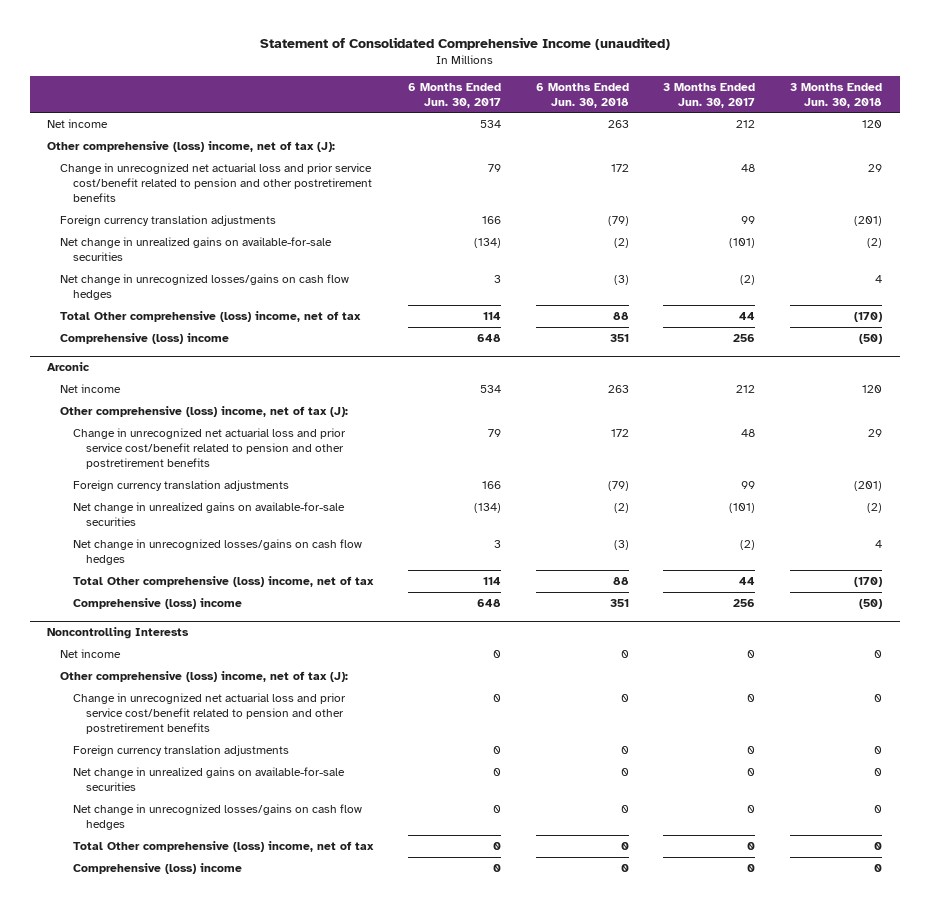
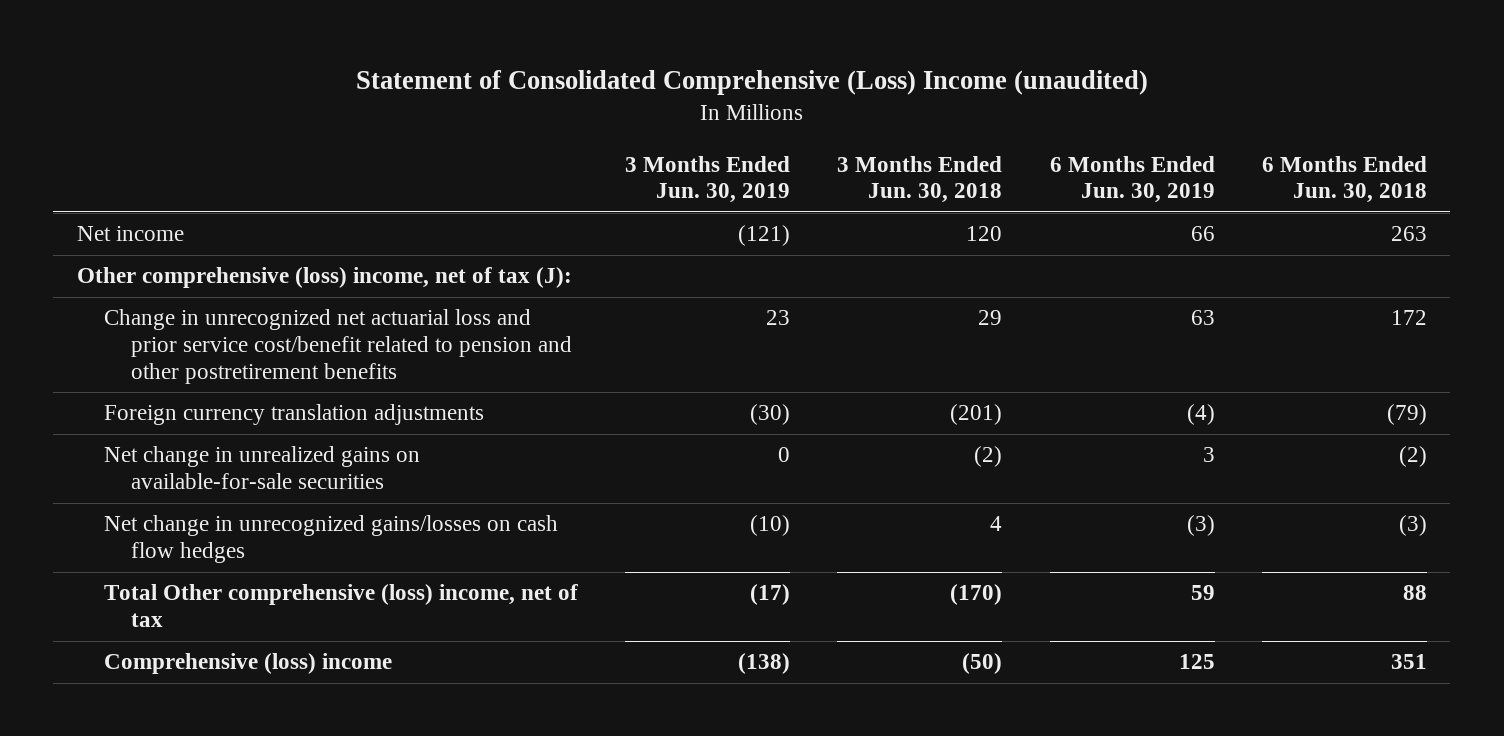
- Statement of Consolidated Comprehensive Income (unaudited)
+ Statement of Consolidated Comprehensive (Loss) Income (unaudited)
- | 6 Months Ended Jun. 30, 2017 | 6 Months Ended Jun. 30, 2018 | 3 Months Ended Jun. 30, 2017 | 3 Months Ended Jun. 30, 2018
+ | 3 Months Ended Jun. 30, 2019 | 3 Months Ended Jun. 30, 2018 | 6 Months Ended Jun. 30, 2019 | 6 Months Ended Jun. 30, 2018
- Net change in unrecognized losses/gains on cash flow hedges | 3 | (3) | (2) | 4
- Total Other comprehensive (loss) income, net of tax | 114 | 88 | 44 | (170)
- Comprehensive (loss) income | 648 | 351 | 256 | (50)
- Arconic
- Net income | 534 | 263 | 212 | 120
- Other comprehensive (loss) income, net of tax (J):
- Change in unrecognized net actuarial loss and prior service cost/benefit related to pension and other postretirement benefits | 79 | 172 | 48 | 29
- Foreign currency translation adjustments | 166 | (79) | 99 | (201)
- Net change in unrealized gains on available-for-sale securities | (134) | (2) | (101) | (2)
- Net change in unrecognized losses/gains on cash flow hedges | 3 | (3) | (2) | 4
+ Net change in unrecognized gains/losses on cash flow hedges | (10) | 4 | (3) | (3)
- Noncontrolling Interests
- Net income | 0 | 0 | 0 | 0
- Other comprehensive (loss) income, net of tax (J):
- Change in unrecognized net actuarial loss and prior service cost/benefit related to pension and other postretirement benefits | 0 | 0 | 0 | 0
- Foreign currency translation adjustments | 0 | 0 | 0 | 0
- Net change in unrealized gains on available-for-sale securities | 0 | 0 | 0 | 0
- Net change in unrecognized losses/gains on cash flow hedges | 0 | 0 | 0 | 0
- Total Other comprehensive (loss) income, net of tax | 0 | 0 | 0 | 0
- Comprehensive (loss) income | 0 | 0 | 0 | 0

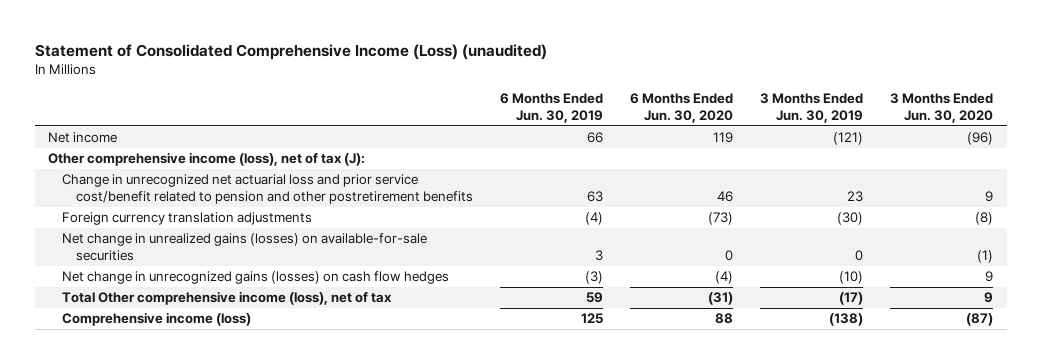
- Statement of Consolidated Comprehensive (Loss) Income (unaudited)
+ Statement of Consolidated Comprehensive Income (Loss) (unaudited)
- | 3 Months Ended Jun. 30, 2019 | 3 Months Ended Jun. 30, 2018 | 6 Months Ended Jun. 30, 2019 | 6 Months Ended Jun. 30, 2018
+ | 6 Months Ended Jun. 30, 2019 | 6 Months Ended Jun. 30, 2020 | 3 Months Ended Jun. 30, 2019 | 3 Months Ended Jun. 30, 2020
- Other comprehensive (loss) income, net of tax (J):
+ Other comprehensive income (loss), net of tax (J):
- Net change in unrealized gains on available-for-sale securities | 0 | (2) | 3 | (2)
- Net change in unrecognized gains/losses on cash flow hedges | (10) | 4 | (3) | (3)
- Total Other comprehensive (loss) income, net of tax | (17) | (170) | 59 | 88
- Comprehensive (loss) income | (138) | (50) | 125 | 351
+ Net change in unrealized gains (losses) on available-for-sale securities | 3 | 0 | 0 | (1)
+ Net change in unrecognized gains (losses) on cash flow hedges | (3) | (4) | (10) | 9
+ Total Other comprehensive income (loss), net of tax | 59 | (31) | (17) | 9
+ Comprehensive income (loss) | 125 | 88 | (138) | (87)

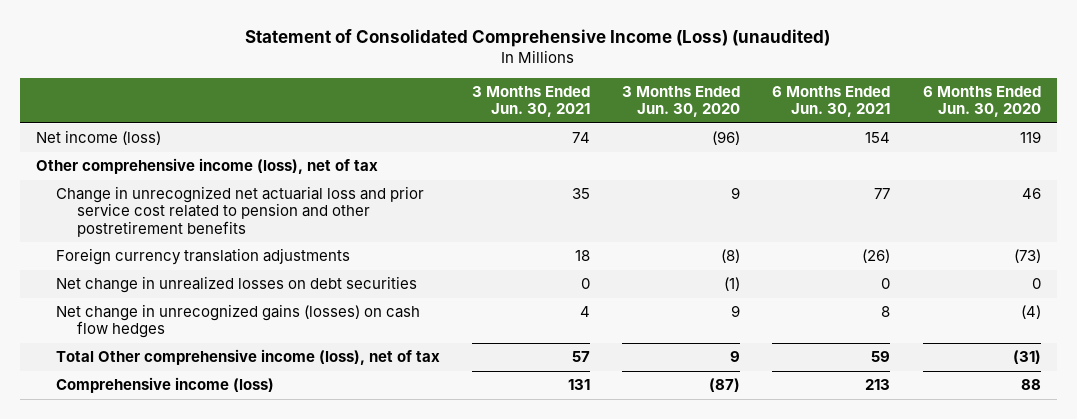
- | 6 Months Ended Jun. 30, 2019 | 6 Months Ended Jun. 30, 2020 | 3 Months Ended Jun. 30, 2019 | 3 Months Ended Jun. 30, 2020
+ | 3 Months Ended Jun. 30, 2021 | 3 Months Ended Jun. 30, 2020 | 6 Months Ended Jun. 30, 2021 | 6 Months Ended Jun. 30, 2020
- Net income | 66 | 119 | (121) | (96)
- Other comprehensive income (loss), net of tax (J):
- Change in unrecognized net actuarial loss and prior service cost/benefit related to pension and other postretirement benefits | 63 | 46 | 23 | 9
+ Net income (loss) | 74 | (96) | 154 | 119
+ Other comprehensive income (loss), net of tax
+ Change in unrecognized net actuarial loss and prior service cost related to pension and other postretirement benefits | 35 | 9 | 77 | 46
- Net change in unrealized gains (losses) on available-for-sale securities | 3 | 0 | 0 | (1)
+ Net change in unrealized losses on debt securities | 0 | (1) | 0 | 0

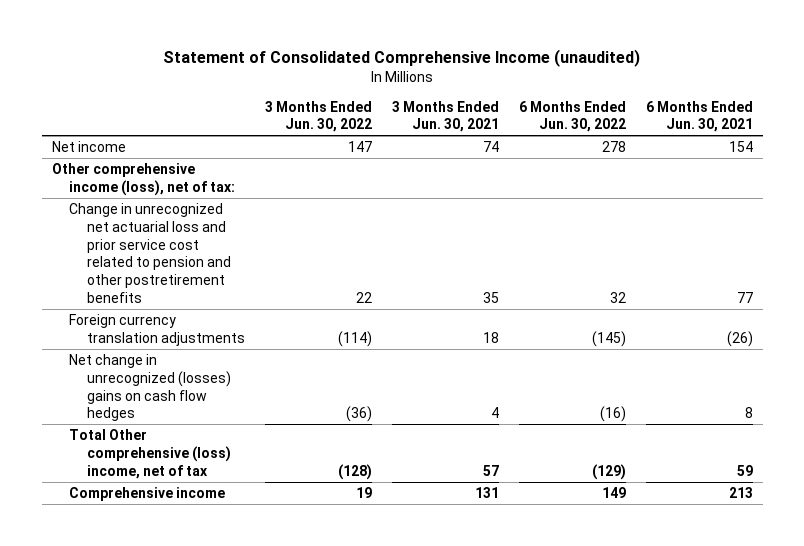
- Statement of Consolidated Comprehensive Income (Loss) (unaudited)
+ Statement of Consolidated Comprehensive Income (unaudited)
- | 3 Months Ended Jun. 30, 2021 | 3 Months Ended Jun. 30, 2020 | 6 Months Ended Jun. 30, 2021 | 6 Months Ended Jun. 30, 2020
+ | 3 Months Ended Jun. 30, 2022 | 3 Months Ended Jun. 30, 2021 | 6 Months Ended Jun. 30, 2022 | 6 Months Ended Jun. 30, 2021
- Net income (loss) | 74 | (96) | 154 | 119
- Other comprehensive income (loss), net of tax
+ Net income | 147 | 74 | 278 | 154
+ Other comprehensive income (loss), net of tax:
- Net change in unrealized losses on debt securities | 0 | (1) | 0 | 0
- Net change in unrecognized gains (losses) on cash flow hedges | 4 | 9 | 8 | (4)
- Total Other comprehensive income (loss), net of tax | 57 | 9 | 59 | (31)
- Comprehensive income (loss) | 131 | (87) | 213 | 88
+ Net change in unrecognized (losses) gains on cash flow hedges | (36) | 4 | (16) | 8
+ Total Other comprehensive (loss) income, net of tax | (128) | 57 | (129) | 59
+ Comprehensive income | 19 | 131 | 149 | 213

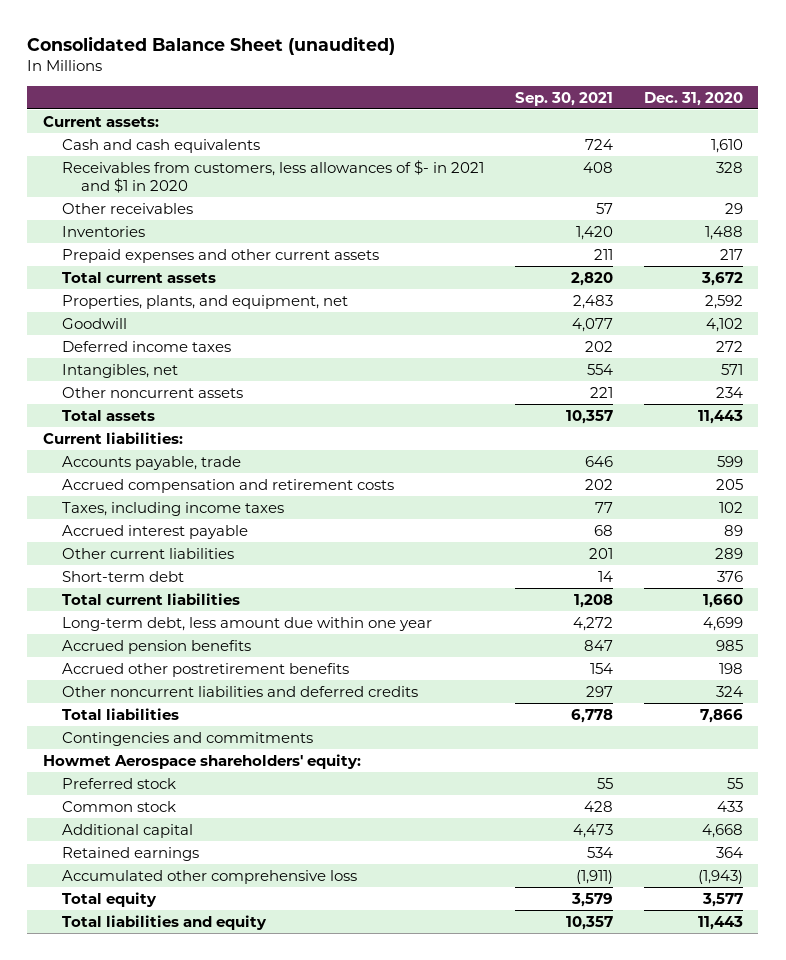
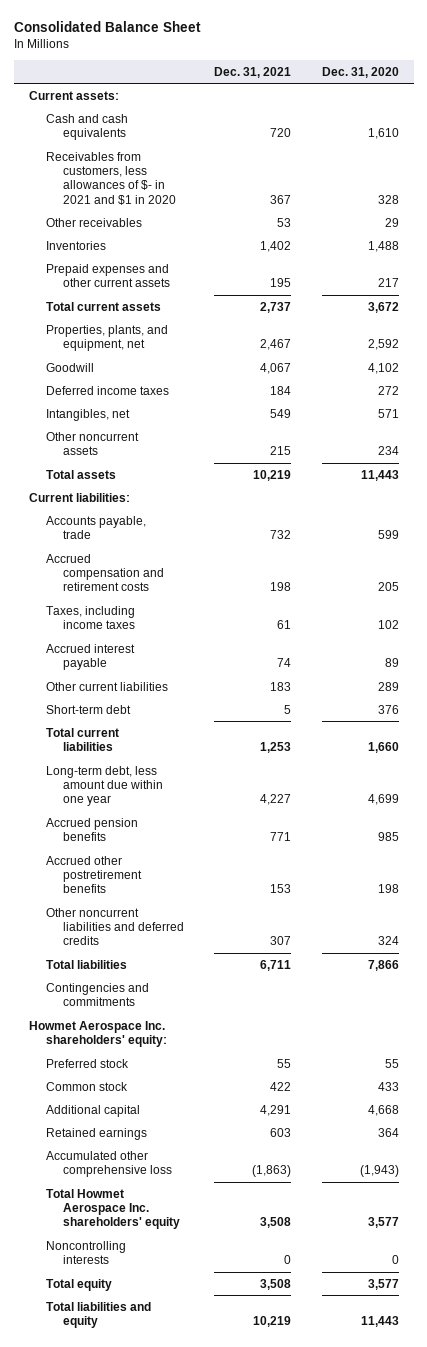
- Consolidated Balance Sheet (unaudited)
+ Consolidated Balance Sheet
- | Sep. 30, 2021 | Dec. 31, 2020
+ | Dec. 31, 2021 | Dec. 31, 2020
- Howmet Aerospace shareholders' equity:
+ Howmet Aerospace Inc. shareholders' equity:
+ Total Howmet Aerospace Inc. shareholders' equity | 3,508 | 3,577
+ Noncontrolling interests | 0 | 0

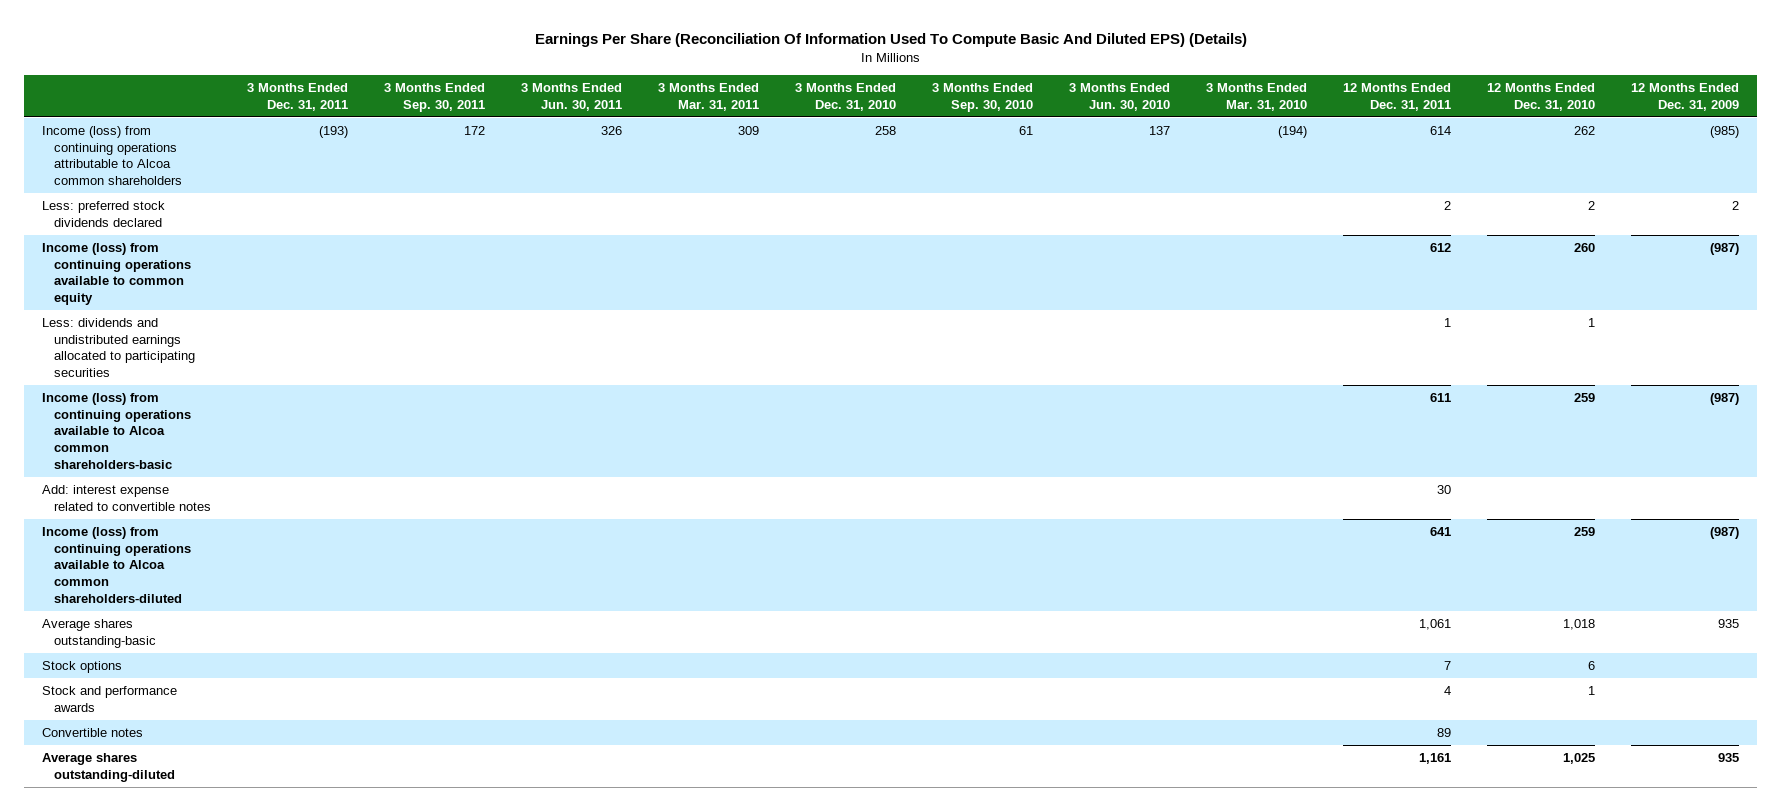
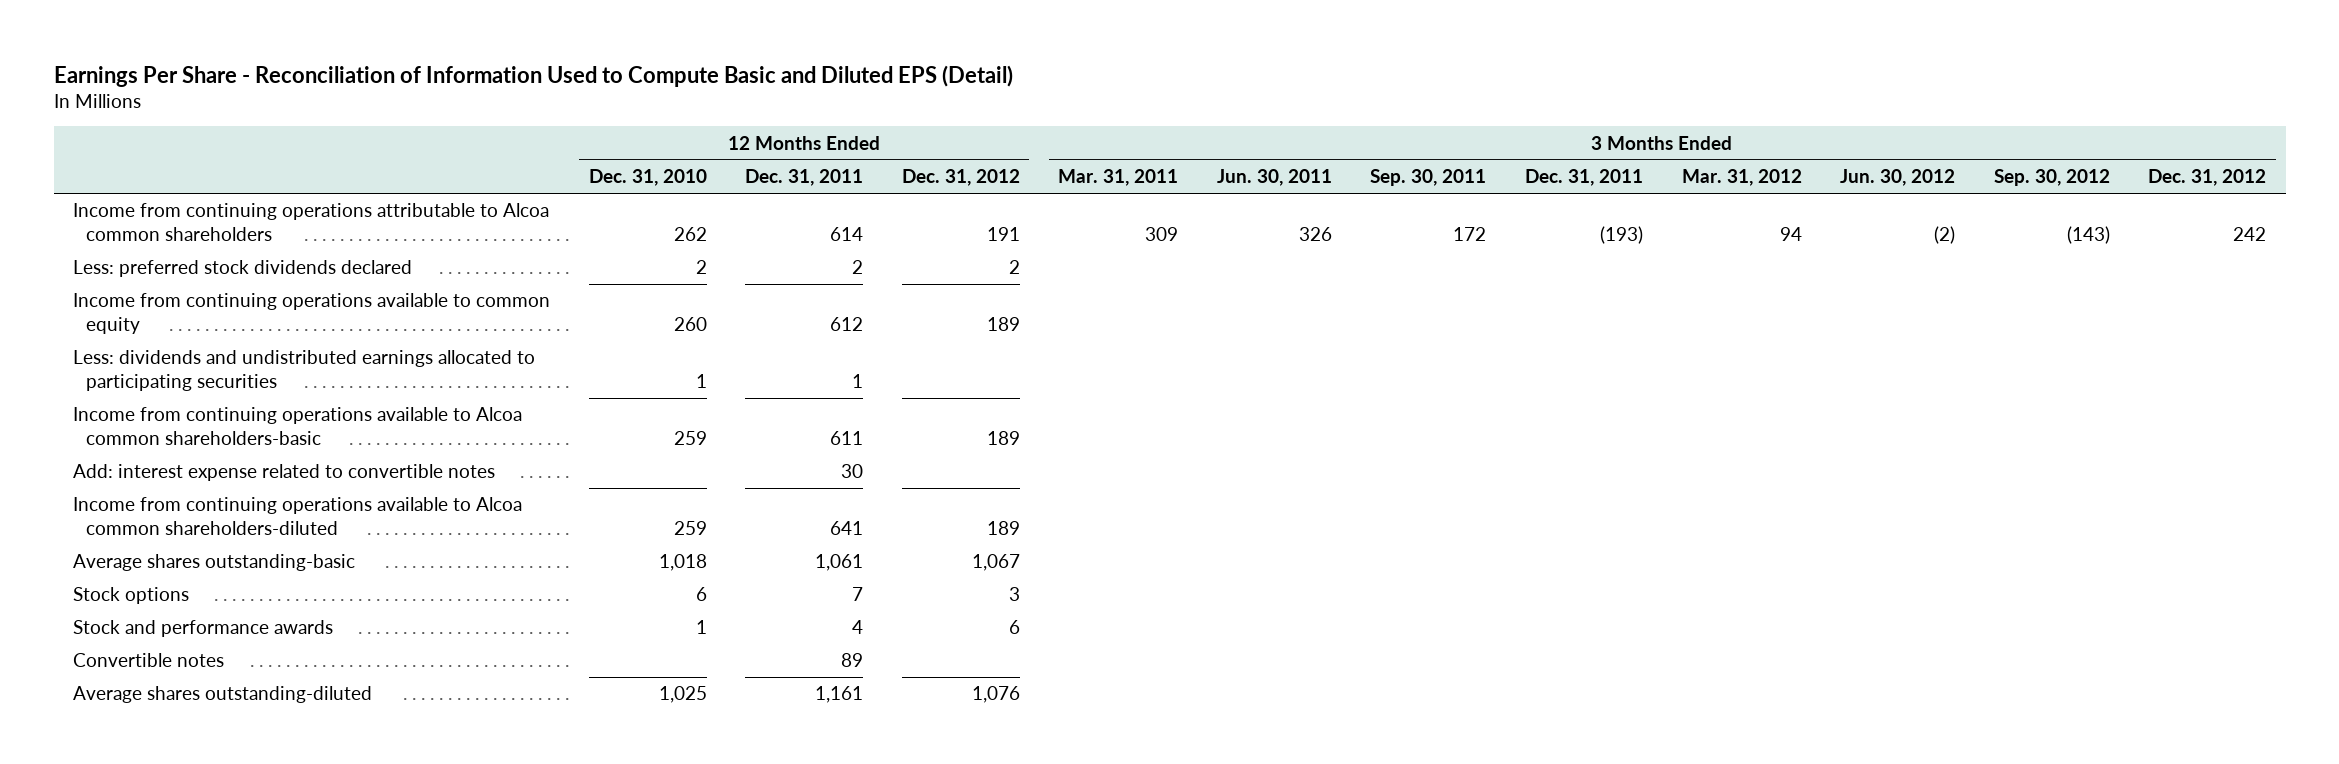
- Earnings Per Share (Reconciliation Of Information Used To Compute Basic And Diluted EPS) (Details)
+ Earnings Per Share - Reconciliation of Information Used to Compute Basic and Diluted EPS (Detail)
- | 3 Months Ended Dec. 31, 2011 | 3 Months Ended Sep. 30, 2011 | 3 Months Ended Jun. 30, 2011 | 3 Months Ended Mar. 31, 2011 | 3 Months Ended Dec. 31, 2010 | 3 Months Ended Sep. 30, 2010 | 3 Months Ended Jun. 30, 2010 | 3 Months Ended Mar. 31, 2010 | 12 Months Ended Dec. 31, 2011 | 12 Months Ended Dec. 31, 2010 | 12 Months Ended Dec. 31, 2009
+ | 12 Months Ended Dec. 31, 2010 | 12 Months Ended Dec. 31, 2011 | 12 Months Ended Dec. 31, 2012 | 3 Months Ended Mar. 31, 2011 | 3 Months Ended Jun. 30, 2011 | 3 Months Ended Sep. 30, 2011 | 3 Months Ended Dec. 31, 2011 | 3 Months Ended Mar. 31, 2012 | 3 Months Ended Jun. 30, 2012 | 3 Months Ended Sep. 30, 2012 | 3 Months Ended Dec. 31, 2012
- Income (loss) from continuing operations attributable to Alcoa common shareholders | (193) | 172 | 326 | 309 | 258 | 61 | 137 | (194) | 614 | 262 | (985)
+ Income from continuing operations attributable to Alcoa common shareholders | 262 | 614 | 191 | 309 | 326 | 172 | (193) | 94 | (2) | (143) | 242
- Income (loss) from continuing operations available to common equity | | | | | | | | | 612 | 260 | (987)
+ Income from continuing operations available to common equity | 260 | 612 | 189 | | | | | | | |
- Income (loss) from continuing operations available to Alcoa common shareholders-basic | | | | | | | | | 611 | 259 | (987)
+ Income from continuing operations available to Alcoa common shareholders-basic | 259 | 611 | 189 | | | | | | | |
- Income (loss) from continuing operations available to Alcoa common shareholders-diluted | | | | | | | | | 641 | 259 | (987)
+ Income from continuing operations available to Alcoa common shareholders-diluted | 259 | 641 | 189 | | | | | | | |

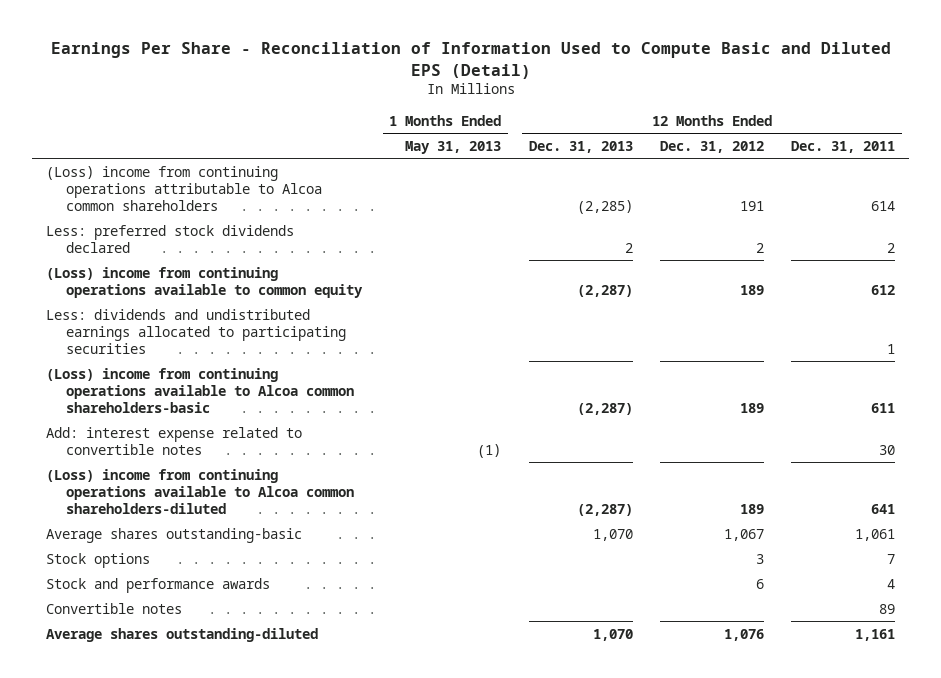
- | 12 Months Ended Dec. 31, 2010 | 12 Months Ended Dec. 31, 2011 | 12 Months Ended Dec. 31, 2012 | 3 Months Ended Mar. 31, 2011 | 3 Months Ended Jun. 30, 2011 | 3 Months Ended Sep. 30, 2011 | 3 Months Ended Dec. 31, 2011 | 3 Months Ended Mar. 31, 2012 | 3 Months Ended Jun. 30, 2012 | 3 Months Ended Sep. 30, 2012 | 3 Months Ended Dec. 31, 2012
+ | 1 Months Ended May 31, 2013 | 12 Months Ended Dec. 31, 2013 | 12 Months Ended Dec. 31, 2012 | 12 Months Ended Dec. 31, 2011
- Income from continuing operations attributable to Alcoa common shareholders | 262 | 614 | 191 | 309 | 326 | 172 | (193) | 94 | (2) | (143) | 242
+ (Loss) income from continuing operations attributable to Alcoa common shareholders | | (2,285) | 191 | 614
- Income from continuing operations available to common equity | 260 | 612 | 189 | | | | | | | |
+ (Loss) income from continuing operations available to common equity | | (2,287) | 189 | 612
- Income from continuing operations available to Alcoa common shareholders-basic | 259 | 611 | 189 | | | | | | | |
+ (Loss) income from continuing operations available to Alcoa common shareholders-basic | | (2,287) | 189 | 611
- Income from continuing operations available to Alcoa common shareholders-diluted | 259 | 641 | 189 | | | | | | | |
+ (Loss) income from continuing operations available to Alcoa common shareholders-diluted | | (2,287) | 189 | 641

